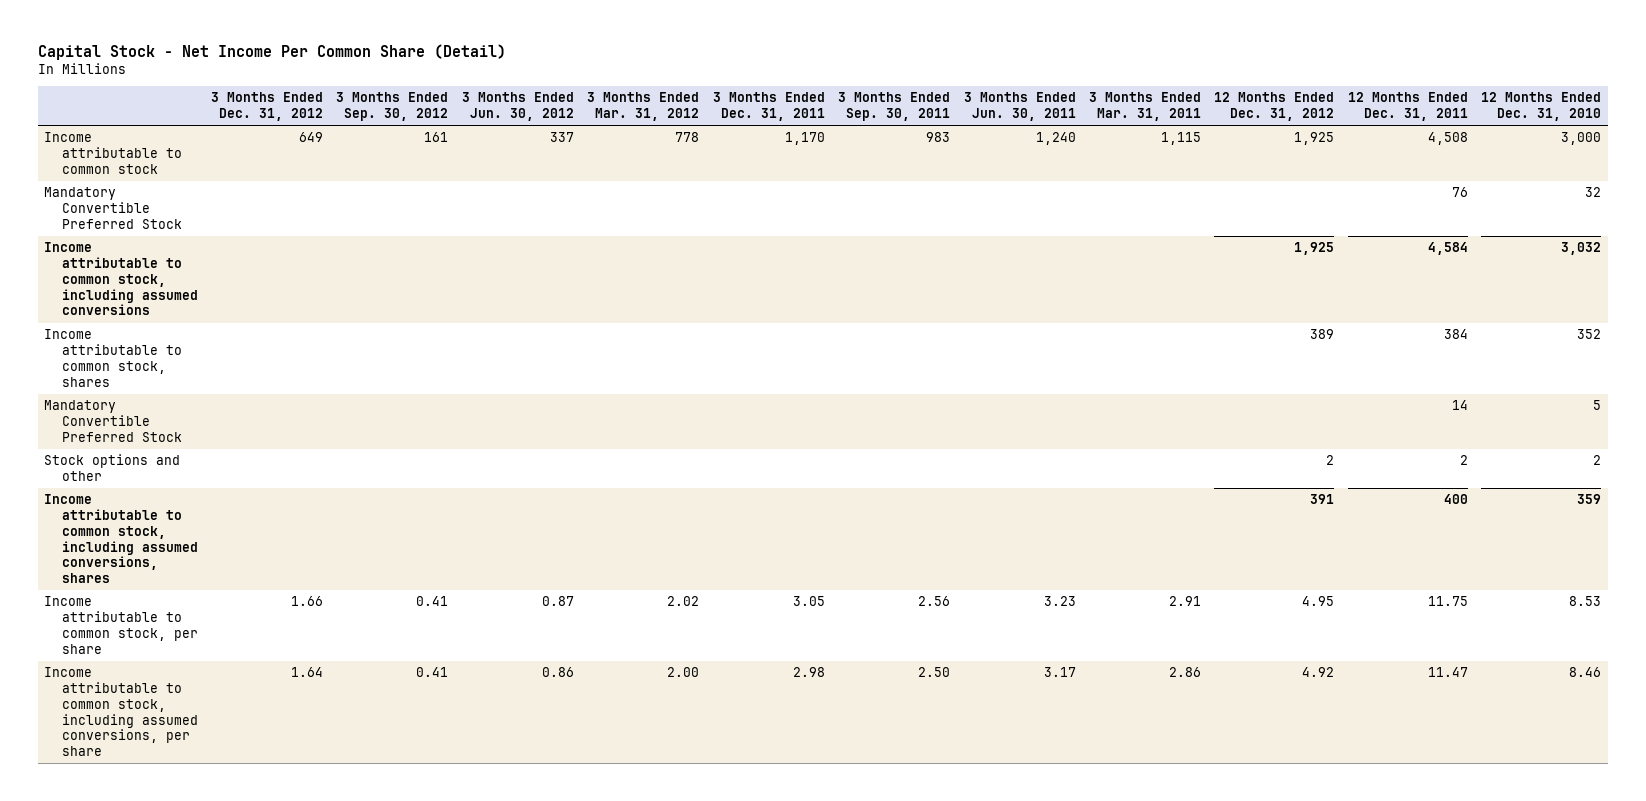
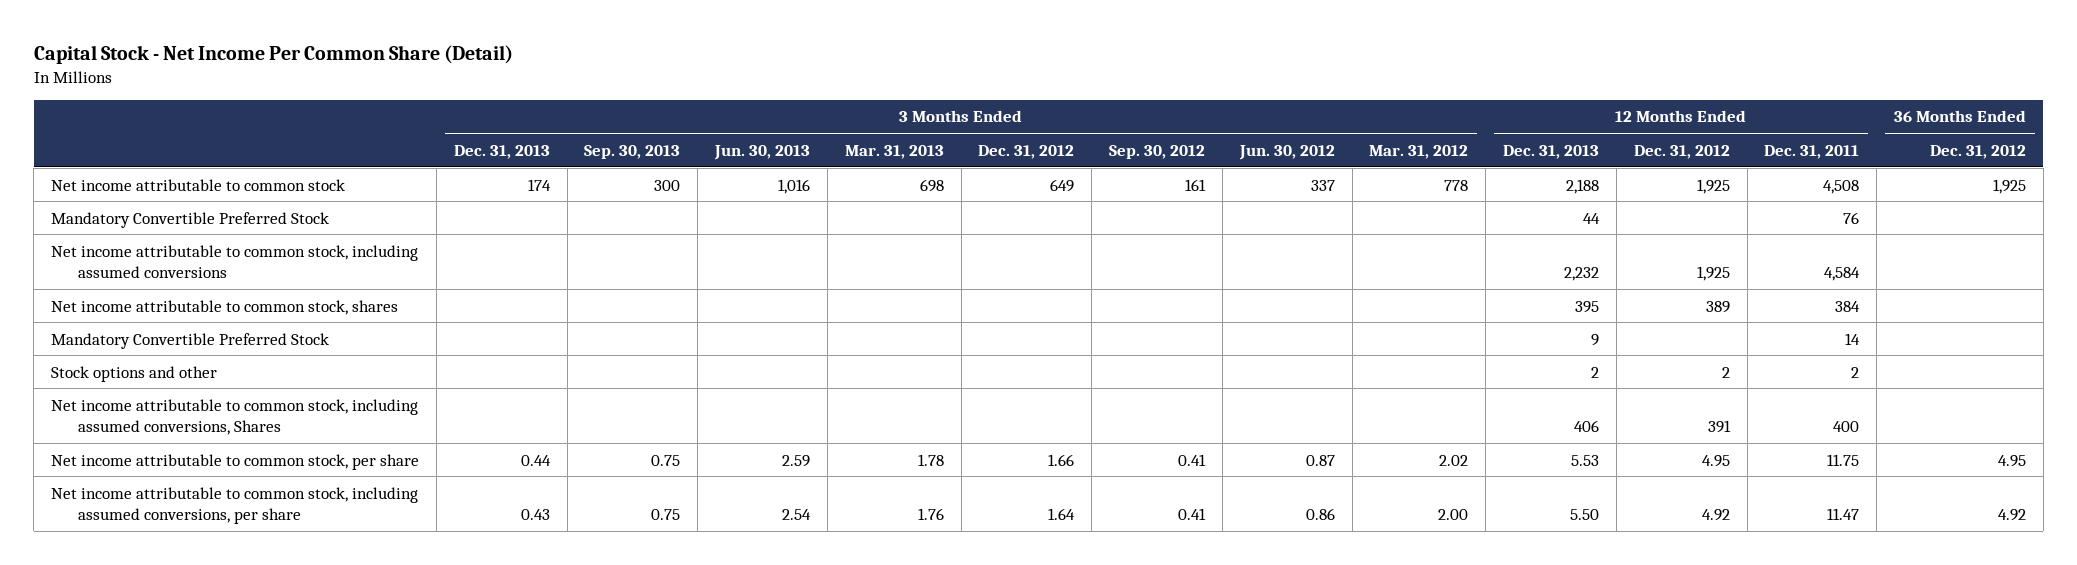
- | 3 Months Ended Dec. 31, 2012 | 3 Months Ended Sep. 30, 2012 | 3 Months Ended Jun. 30, 2012 | 3 Months Ended Mar. 31, 2012 | 3 Months Ended Dec. 31, 2011 | 3 Months Ended Sep. 30, 2011 | 3 Months Ended Jun. 30, 2011 | 3 Months Ended Mar. 31, 2011 | 12 Months Ended Dec. 31, 2012 | 12 Months Ended Dec. 31, 2011 | 12 Months Ended Dec. 31, 2010
+ | 3 Months Ended Dec. 31, 2013 | 3 Months Ended Sep. 30, 2013 | 3 Months Ended Jun. 30, 2013 | 3 Months Ended Mar. 31, 2013 | 3 Months Ended Dec. 31, 2012 | 3 Months Ended Sep. 30, 2012 | 3 Months Ended Jun. 30, 2012 | 3 Months Ended Mar. 31, 2012 | 12 Months Ended Dec. 31, 2013 | 12 Months Ended Dec. 31, 2012 | 12 Months Ended Dec. 31, 2011 | 36 Months Ended Dec. 31, 2012
- Income attributable to common stock | 649 | 161 | 337 | 778 | 1,170 | 983 | 1,240 | 1,115 | 1,925 | 4,508 | 3,000
+ Net income attributable to common stock | 174 | 300 | 1,016 | 698 | 649 | 161 | 337 | 778 | 2,188 | 1,925 | 4,508 | 1,925
- Income attributable to common stock, including assumed conversions | | | | | | | | | 1,925 | 4,584 | 3,032
- Income attributable to common stock, shares | | | | | | | | | 389 | 384 | 352
+ Net income attributable to common stock, including assumed conversions | | | | | | | | | 2,232 | 1,925 | 4,584 |
+ Net income attributable to common stock, shares | | | | | | | | | 395 | 389 | 384 |
- Income attributable to common stock, including assumed conversions, shares | | | | | | | | | 391 | 400 | 359
- Income attributable to common stock, per share | 1.66 | 0.41 | 0.87 | 2.02 | 3.05 | 2.56 | 3.23 | 2.91 | 4.95 | 11.75 | 8.53
- Income attributable to common stock, including assumed conversions, per share | 1.64 | 0.41 | 0.86 | 2.00 | 2.98 | 2.50 | 3.17 | 2.86 | 4.92 | 11.47 | 8.46
+ Net income attributable to common stock, including assumed conversions, Shares | | | | | | | | | 406 | 391 | 400 |
+ Net income attributable to common stock, per share | 0.44 | 0.75 | 2.59 | 1.78 | 1.66 | 0.41 | 0.87 | 2.02 | 5.53 | 4.95 | 11.75 | 4.95
+ Net income attributable to common stock, including assumed conversions, per share | 0.43 | 0.75 | 2.54 | 1.76 | 1.64 | 0.41 | 0.86 | 2.00 | 5.50 | 4.92 | 11.47 | 4.92

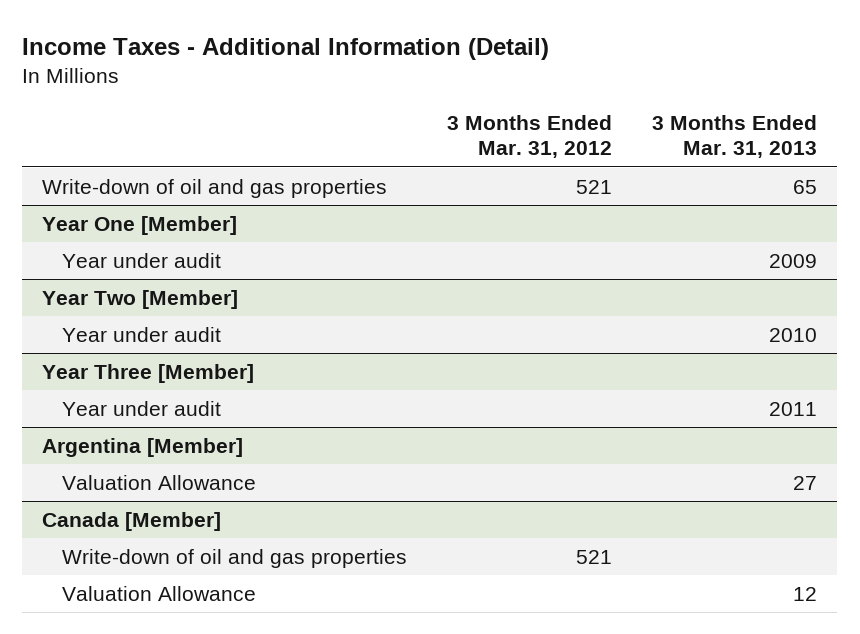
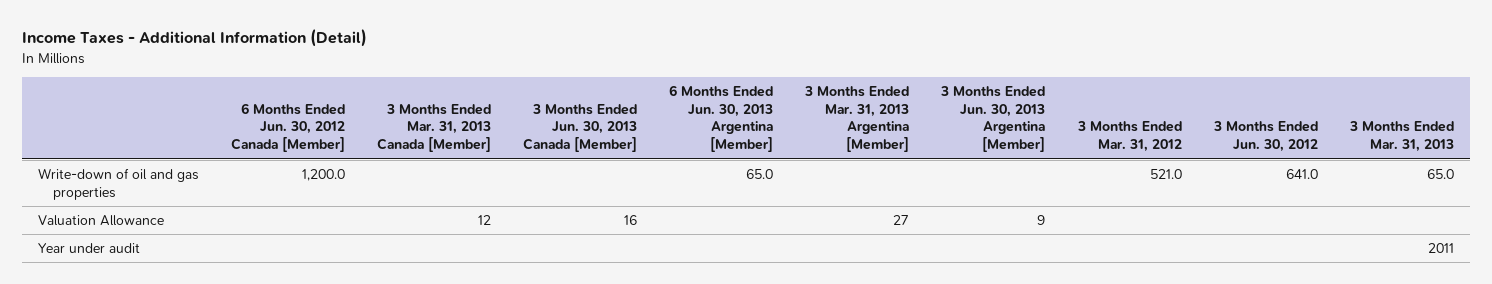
- | 3 Months Ended Mar. 31, 2012 | 3 Months Ended Mar. 31, 2013
+ | 6 Months Ended Jun. 30, 2012 Canada [Member] | 3 Months Ended Mar. 31, 2013 Canada [Member] | 3 Months Ended Jun. 30, 2013 Canada [Member] | 6 Months Ended Jun. 30, 2013 Argentina [Member] | 3 Months Ended Mar. 31, 2013 Argentina [Member] | 3 Months Ended Jun. 30, 2013 Argentina [Member] | 3 Months Ended Mar. 31, 2012 | 3 Months Ended Jun. 30, 2012 | 3 Months Ended Mar. 31, 2013
- Write-down of oil and gas properties | 521 | 65
- Year One [Member]
- Year under audit | | 2009
- Year Two [Member]
- Year under audit | | 2010
- Year Three [Member]
+ Write-down of oil and gas properties | 1,200.0 | | | 65.0 | | | 521.0 | 641.0 | 65.0
+ Valuation Allowance | | 12 | 16 | | 27 | 9 | | |
- Argentina [Member]
- Valuation Allowance | | 27
- Canada [Member]
- Write-down of oil and gas properties | 521 |
- Valuation Allowance | | 12

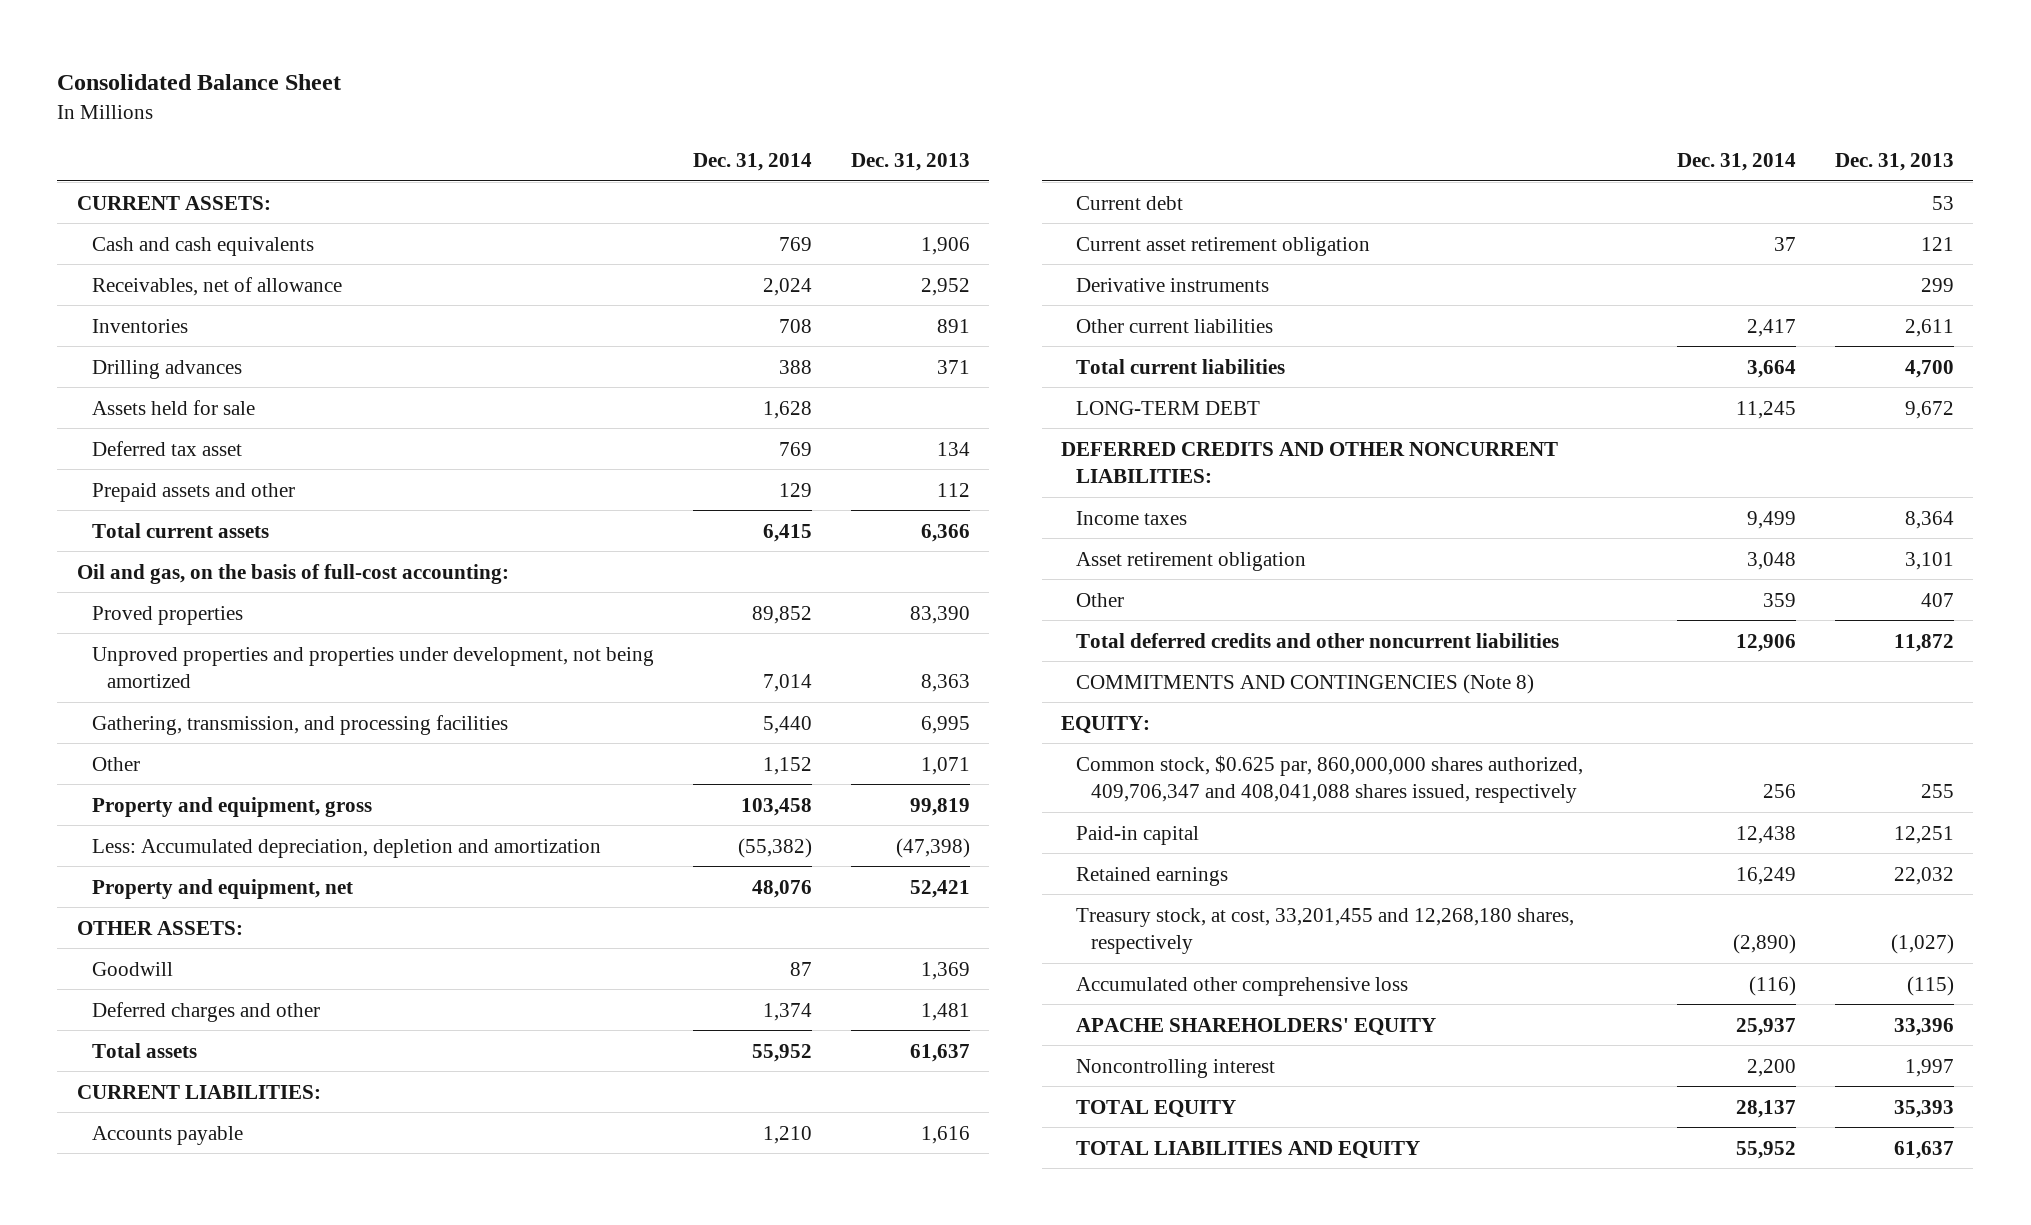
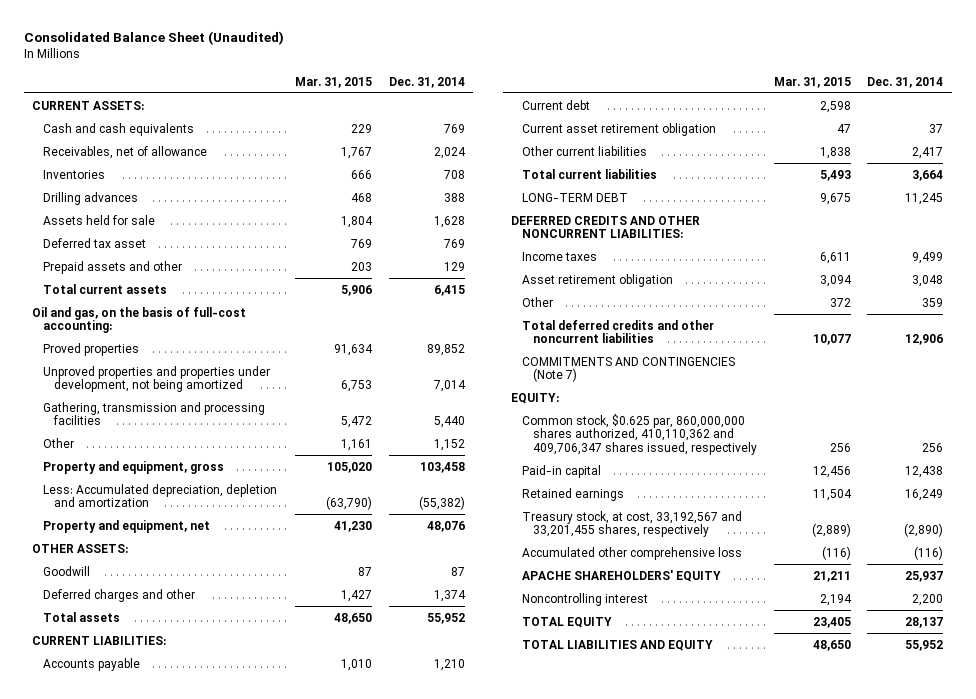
- Consolidated Balance Sheet
+ Consolidated Balance Sheet (Unaudited)
- | Dec. 31, 2014 | Dec. 31, 2013
+ | Mar. 31, 2015 | Dec. 31, 2014
- Gathering, transmission, and processing facilities | 5,440 | 6,995
+ Gathering, transmission and processing facilities | 5,472 | 5,440
- Derivative instruments | | 299
- COMMITMENTS AND CONTINGENCIES (Note 8)
+ COMMITMENTS AND CONTINGENCIES (Note 7)
- Common stock, $0.625 par, 860,000,000 shares authorized, 409,706,347 and 408,041,088 shares issued, respectively | 256 | 255
+ Common stock, $0.625 par, 860,000,000 shares authorized, 410,110,362 and 409,706,347 shares issued, respectively | 256 | 256
- Treasury stock, at cost, 33,201,455 and 12,268,180 shares, respectively | (2,890) | (1,027)
+ Treasury stock, at cost, 33,192,567 and 33,201,455 shares, respectively | (2,889) | (2,890)

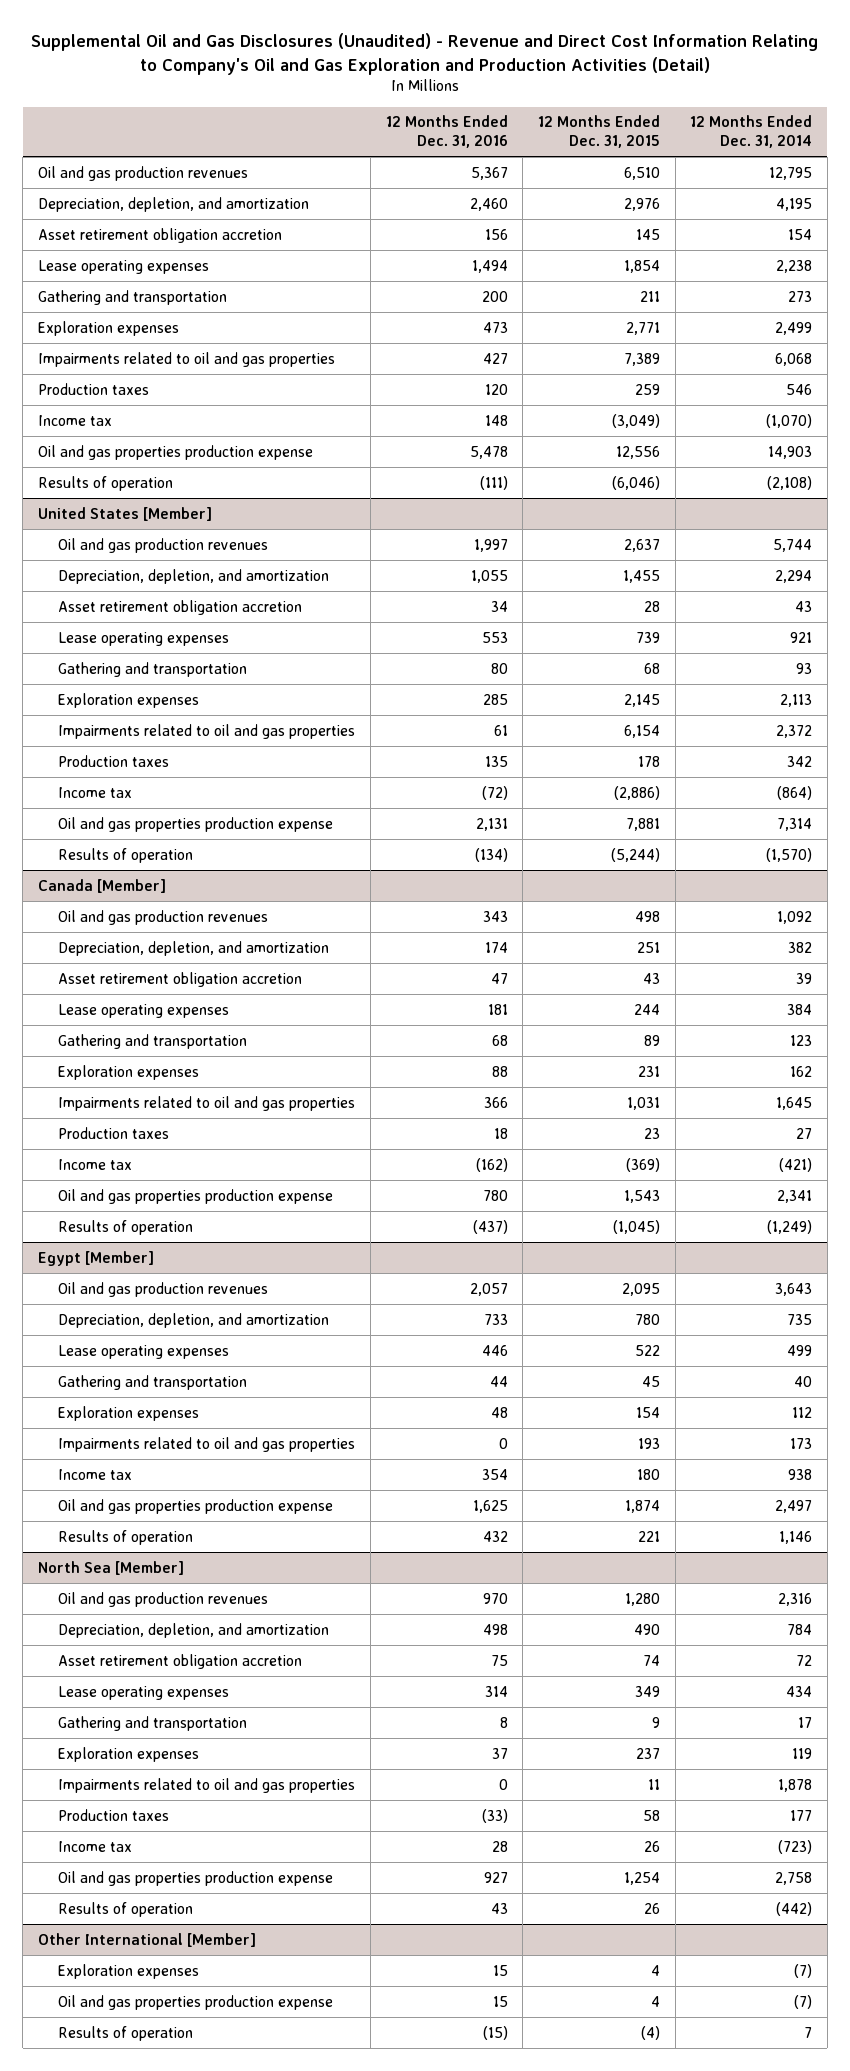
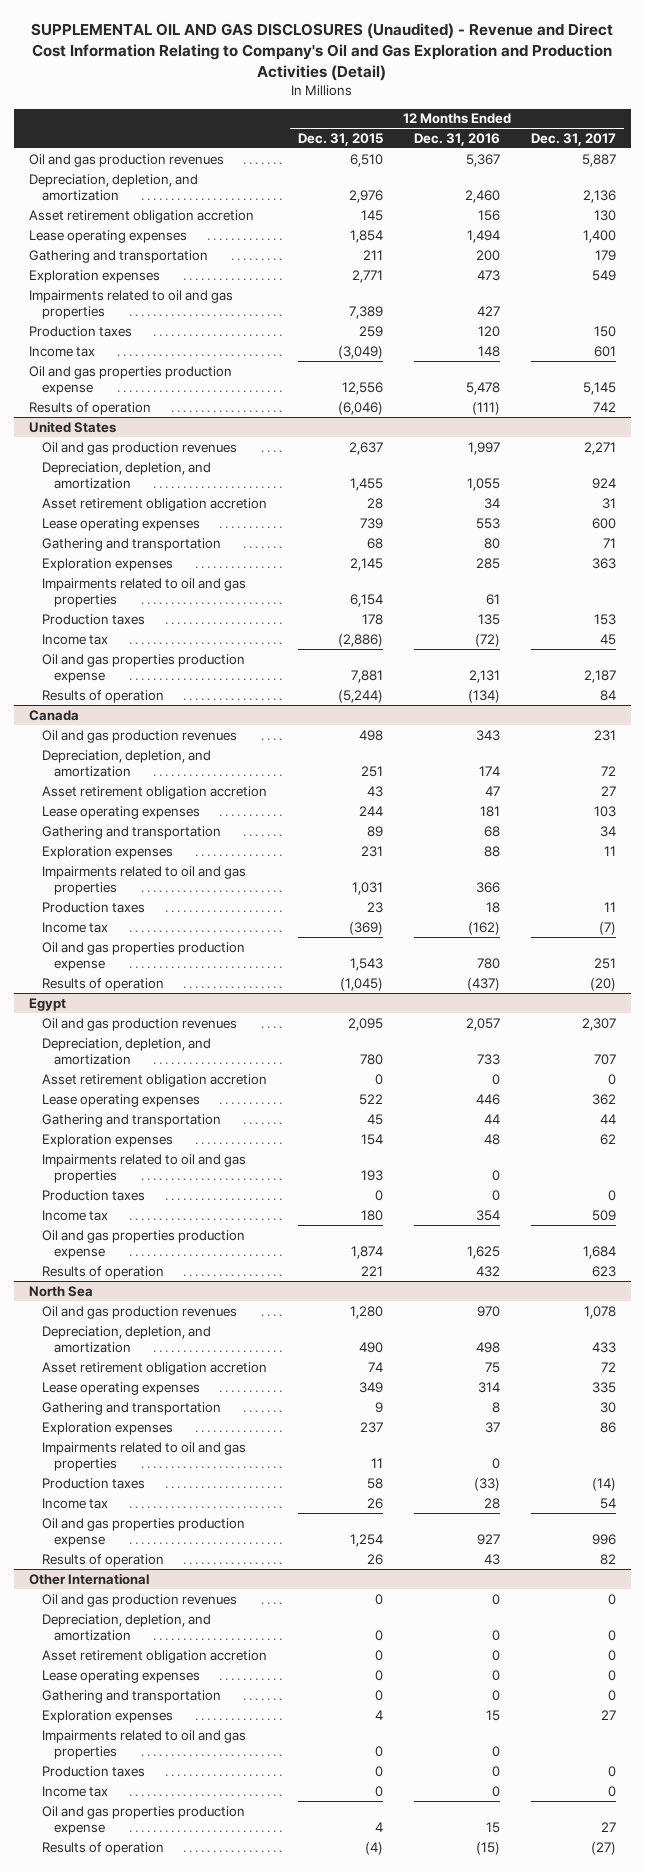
- Supplemental Oil and Gas Disclosures (Unaudited) - Revenue and Direct Cost Information Relating to Company's Oil and Gas Exploration and Production Activities (Detail)
+ SUPPLEMENTAL OIL AND GAS DISCLOSURES (Unaudited) - Revenue and Direct Cost Information Relating to Company's Oil and Gas Exploration and Production Activities (Detail)
- | 12 Months Ended Dec. 31, 2016 | 12 Months Ended Dec. 31, 2015 | 12 Months Ended Dec. 31, 2014
+ | 12 Months Ended Dec. 31, 2015 | 12 Months Ended Dec. 31, 2016 | 12 Months Ended Dec. 31, 2017
- United States [Member]
+ United States
- Canada [Member]
+ Canada
- Egypt [Member]
+ Egypt
+ Asset retirement obligation accretion | 0 | 0 | 0
+ Production taxes | 0 | 0 | 0
- North Sea [Member]
+ North Sea
- Other International [Member]
+ Other International
+ Oil and gas production revenues | 0 | 0 | 0
+ Depreciation, depletion, and amortization | 0 | 0 | 0
+ Asset retirement obligation accretion | 0 | 0 | 0
+ Lease operating expenses | 0 | 0 | 0
+ Gathering and transportation | 0 | 0 | 0
+ Impairments related to oil and gas properties | 0 | 0 |
+ Production taxes | 0 | 0 | 0
+ Income tax | 0 | 0 | 0

